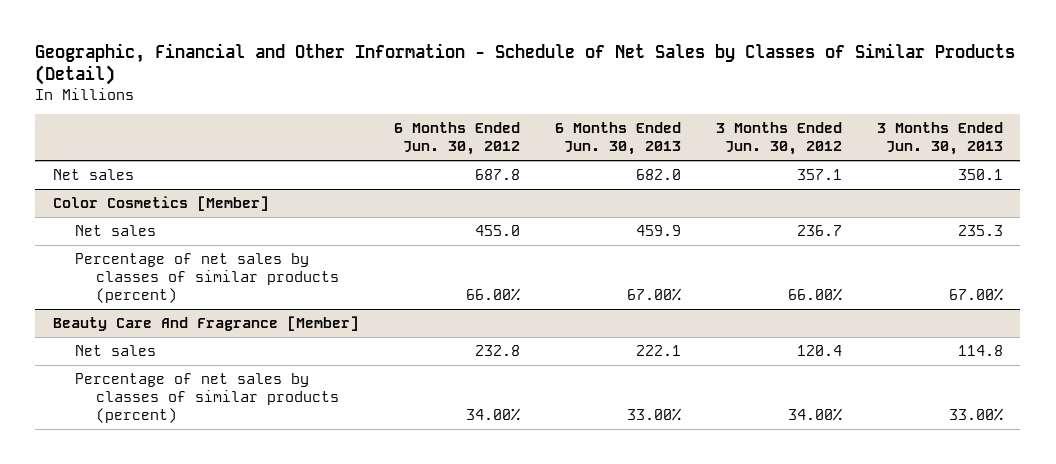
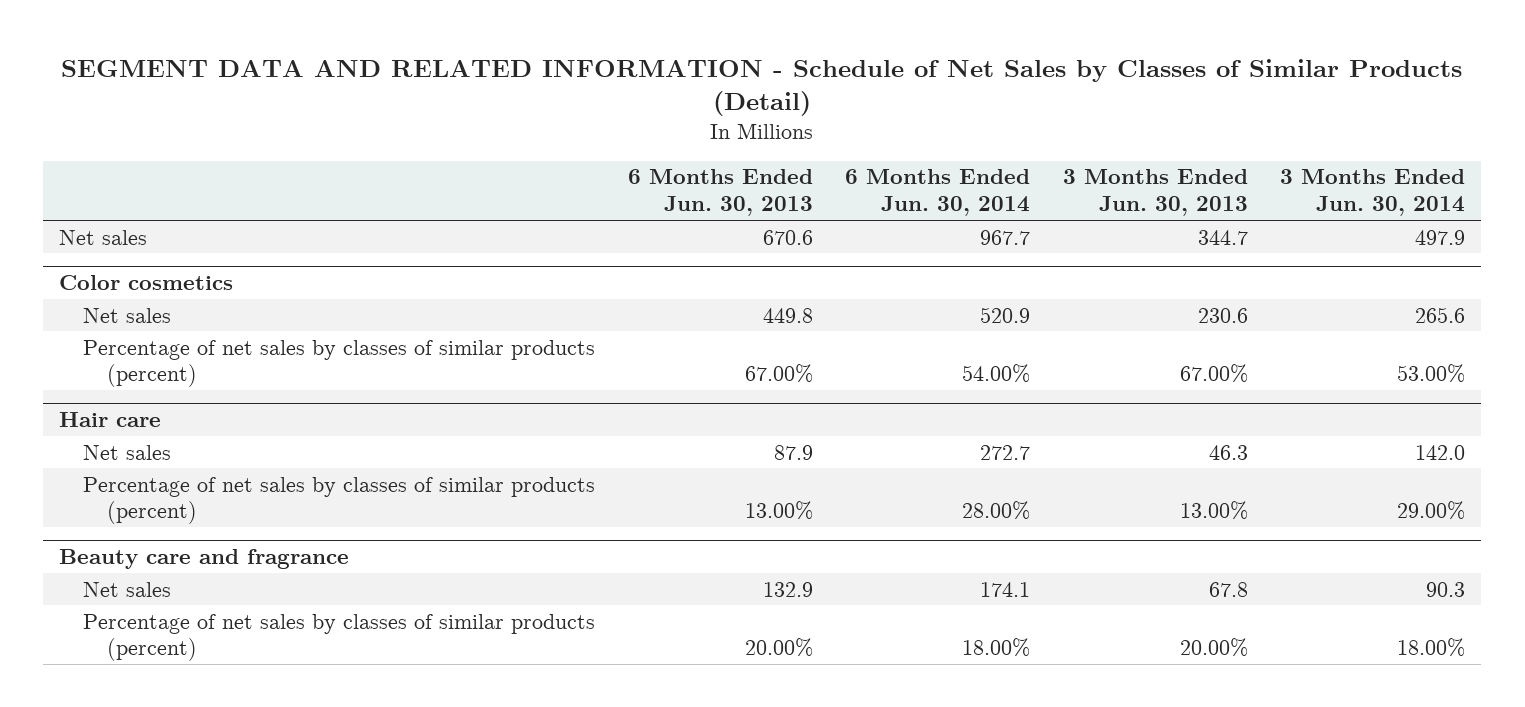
- Geographic, Financial and Other Information - Schedule of Net Sales by Classes of Similar Products (Detail)
+ SEGMENT DATA AND RELATED INFORMATION - Schedule of Net Sales by Classes of Similar Products (Detail)
- | 6 Months Ended Jun. 30, 2012 | 6 Months Ended Jun. 30, 2013 | 3 Months Ended Jun. 30, 2012 | 3 Months Ended Jun. 30, 2013
+ | 6 Months Ended Jun. 30, 2013 | 6 Months Ended Jun. 30, 2014 | 3 Months Ended Jun. 30, 2013 | 3 Months Ended Jun. 30, 2014
- Net sales | 687.8 | 682.0 | 357.1 | 350.1
- Color Cosmetics [Member]
- Net sales | 455.0 | 459.9 | 236.7 | 235.3
+ Net sales | 670.6 | 967.7 | 344.7 | 497.9
+ Color cosmetics
+ Net sales | 449.8 | 520.9 | 230.6 | 265.6
- Beauty Care And Fragrance [Member]
- Net sales | 232.8 | 222.1 | 120.4 | 114.8
- Percentage of net sales by classes of similar products (percent) | 34.00% | 33.00% | 34.00% | 33.00%
+ Hair care
+ Net sales | 87.9 | 272.7 | 46.3 | 142.0
+ Percentage of net sales by classes of similar products (percent) | 13.00% | 28.00% | 13.00% | 29.00%
+ Beauty care and fragrance
+ Net sales | 132.9 | 174.1 | 67.8 | 90.3
+ Percentage of net sales by classes of similar products (percent) | 20.00% | 18.00% | 20.00% | 18.00%

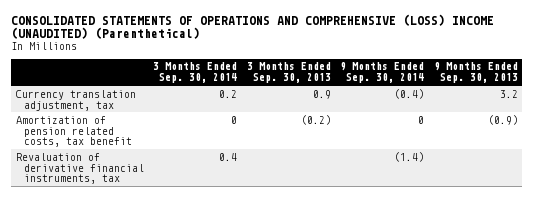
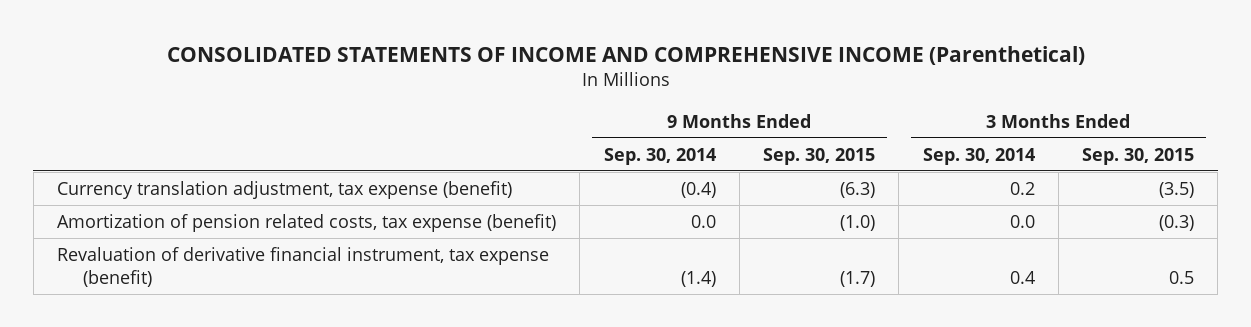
- CONSOLIDATED STATEMENTS OF OPERATIONS AND COMPREHENSIVE (LOSS) INCOME (UNAUDITED) (Parenthetical)
+ CONSOLIDATED STATEMENTS OF INCOME AND COMPREHENSIVE INCOME (Parenthetical)
- | 3 Months Ended Sep. 30, 2014 | 3 Months Ended Sep. 30, 2013 | 9 Months Ended Sep. 30, 2014 | 9 Months Ended Sep. 30, 2013
+ | 9 Months Ended Sep. 30, 2014 | 9 Months Ended Sep. 30, 2015 | 3 Months Ended Sep. 30, 2014 | 3 Months Ended Sep. 30, 2015
- Currency translation adjustment, tax | 0.2 | 0.9 | (0.4) | 3.2
- Amortization of pension related costs, tax benefit | 0 | (0.2) | 0 | (0.9)
- Revaluation of derivative financial instruments, tax | 0.4 | | (1.4) |
+ Currency translation adjustment, tax expense (benefit) | (0.4) | (6.3) | 0.2 | (3.5)
+ Amortization of pension related costs, tax expense (benefit) | 0.0 | (1.0) | 0.0 | (0.3)
+ Revaluation of derivative financial instrument, tax expense (benefit) | (1.4) | (1.7) | 0.4 | 0.5

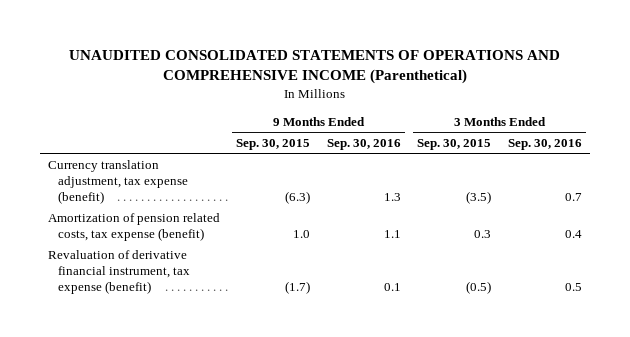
- CONSOLIDATED STATEMENTS OF INCOME AND COMPREHENSIVE INCOME (Parenthetical)
+ UNAUDITED CONSOLIDATED STATEMENTS OF OPERATIONS AND COMPREHENSIVE INCOME (Parenthetical)
- | 9 Months Ended Sep. 30, 2014 | 9 Months Ended Sep. 30, 2015 | 3 Months Ended Sep. 30, 2014 | 3 Months Ended Sep. 30, 2015
+ | 9 Months Ended Sep. 30, 2015 | 9 Months Ended Sep. 30, 2016 | 3 Months Ended Sep. 30, 2015 | 3 Months Ended Sep. 30, 2016
- Amortization of pension related costs, tax expense (benefit) | 0.0 | (1.0) | 0.0 | (0.3)
- Revaluation of derivative financial instrument, tax expense (benefit) | (1.4) | (1.7) | 0.4 | 0.5
+ Amortization of pension related costs, tax expense (benefit) | 1.0 | 1.1 | 0.3 | 0.4
+ Revaluation of derivative financial instrument, tax expense (benefit) | (1.7) | 0.1 | (0.5) | 0.5

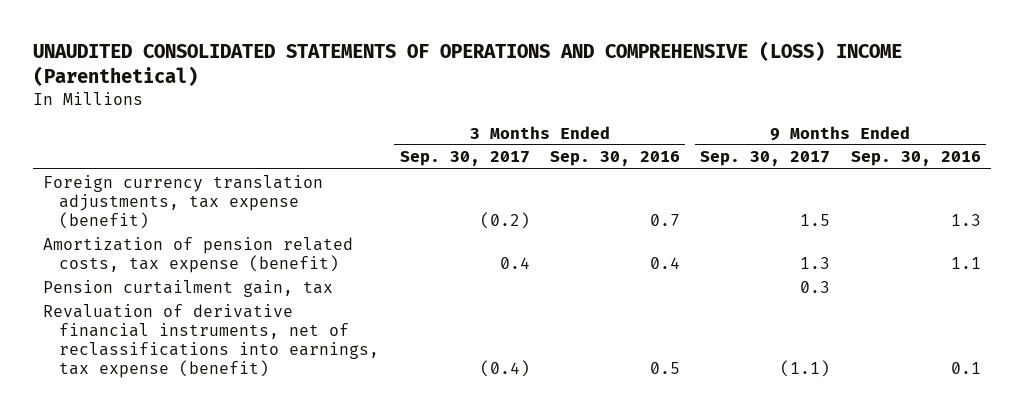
- UNAUDITED CONSOLIDATED STATEMENTS OF OPERATIONS AND COMPREHENSIVE INCOME (Parenthetical)
+ UNAUDITED CONSOLIDATED STATEMENTS OF OPERATIONS AND COMPREHENSIVE (LOSS) INCOME (Parenthetical)
- | 9 Months Ended Sep. 30, 2015 | 9 Months Ended Sep. 30, 2016 | 3 Months Ended Sep. 30, 2015 | 3 Months Ended Sep. 30, 2016
+ | 3 Months Ended Sep. 30, 2017 | 3 Months Ended Sep. 30, 2016 | 9 Months Ended Sep. 30, 2017 | 9 Months Ended Sep. 30, 2016
- Currency translation adjustment, tax expense (benefit) | (6.3) | 1.3 | (3.5) | 0.7
+ Foreign currency translation adjustments, tax expense (benefit) | (0.2) | 0.7 | 1.5 | 1.3
- Revaluation of derivative financial instrument, tax expense (benefit) | (1.7) | 0.1 | (0.5) | 0.5
+ Pension curtailment gain, tax | | | 0.3 |
+ Revaluation of derivative financial instruments, net of reclassifications into earnings, tax expense (benefit) | (0.4) | 0.5 | (1.1) | 0.1

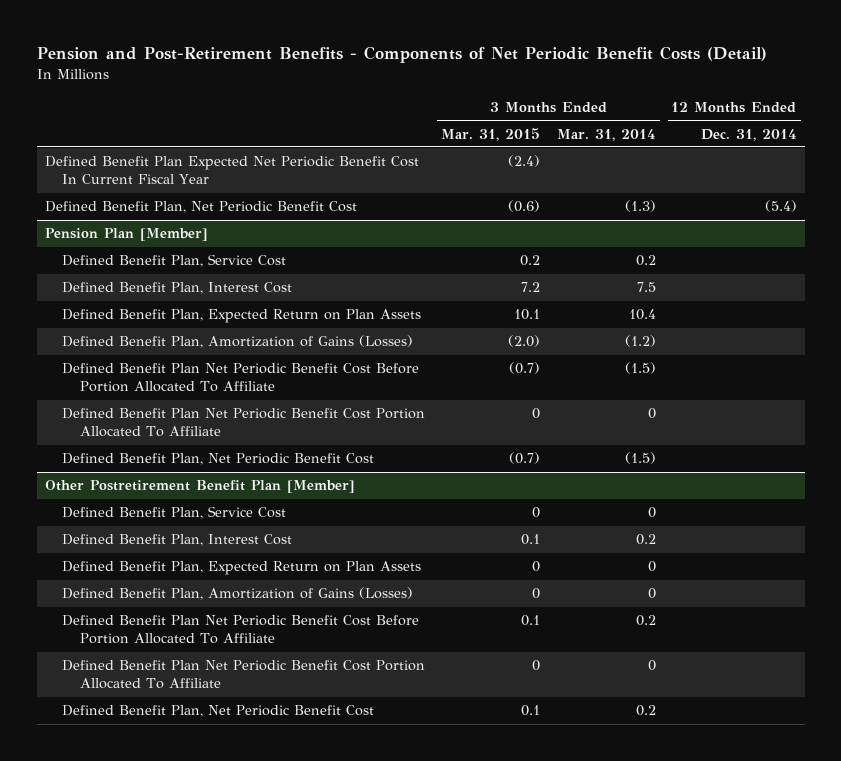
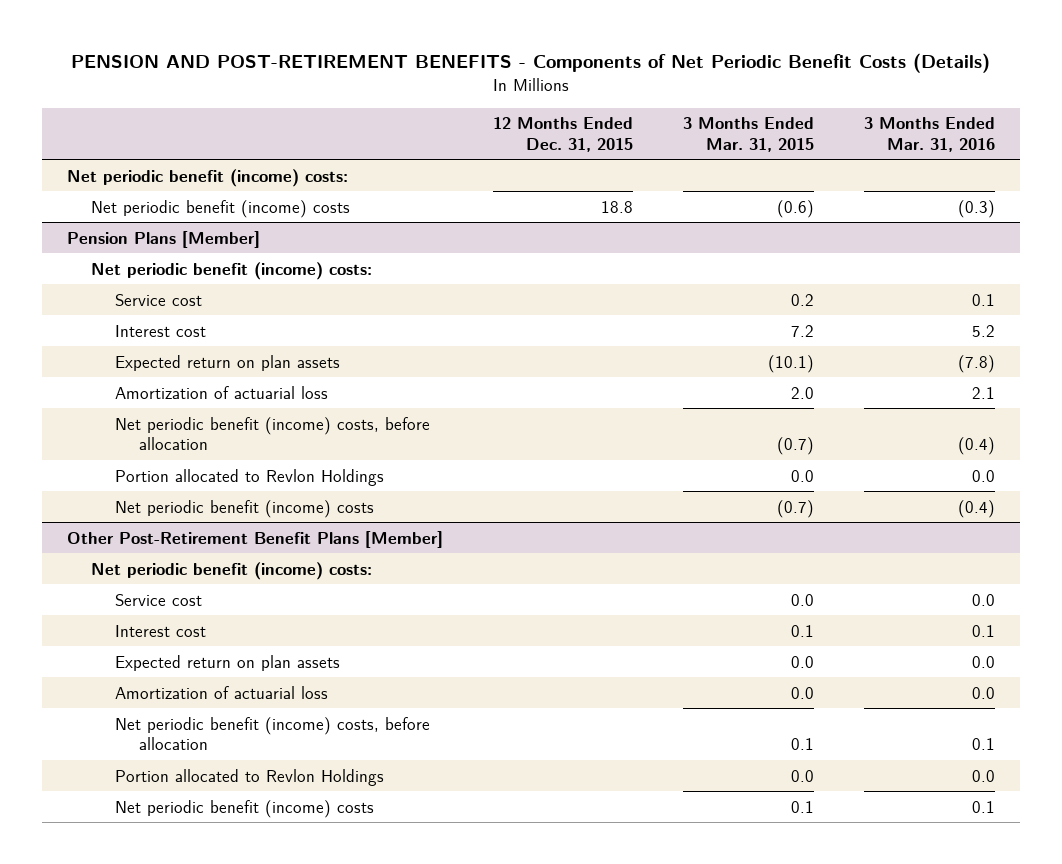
- Pension and Post-Retirement Benefits - Components of Net Periodic Benefit Costs (Detail)
+ PENSION AND POST-RETIREMENT BENEFITS - Components of Net Periodic Benefit Costs (Details)
- | 3 Months Ended Mar. 31, 2015 | 3 Months Ended Mar. 31, 2014 | 12 Months Ended Dec. 31, 2014
+ | 12 Months Ended Dec. 31, 2015 | 3 Months Ended Mar. 31, 2015 | 3 Months Ended Mar. 31, 2016
- Defined Benefit Plan Expected Net Periodic Benefit Cost In Current Fiscal Year | (2.4) | |
- Defined Benefit Plan, Net Periodic Benefit Cost | (0.6) | (1.3) | (5.4)
- Pension Plan [Member]
- Defined Benefit Plan, Service Cost | 0.2 | 0.2 |
- Defined Benefit Plan, Interest Cost | 7.2 | 7.5 |
- Defined Benefit Plan, Expected Return on Plan Assets | 10.1 | 10.4 |
- Defined Benefit Plan, Amortization of Gains (Losses) | (2.0) | (1.2) |
- Defined Benefit Plan Net Periodic Benefit Cost Before Portion Allocated To Affiliate | (0.7) | (1.5) |
- Defined Benefit Plan Net Periodic Benefit Cost Portion Allocated To Affiliate | 0 | 0 |
- Defined Benefit Plan, Net Periodic Benefit Cost | (0.7) | (1.5) |
- Other Postretirement Benefit Plan [Member]
- Defined Benefit Plan, Service Cost | 0 | 0 |
- Defined Benefit Plan, Interest Cost | 0.1 | 0.2 |
- Defined Benefit Plan, Expected Return on Plan Assets | 0 | 0 |
- Defined Benefit Plan, Amortization of Gains (Losses) | 0 | 0 |
- Defined Benefit Plan Net Periodic Benefit Cost Before Portion Allocated To Affiliate | 0.1 | 0.2 |
- Defined Benefit Plan Net Periodic Benefit Cost Portion Allocated To Affiliate | 0 | 0 |
- Defined Benefit Plan, Net Periodic Benefit Cost | 0.1 | 0.2 |
+ Net periodic benefit (income) costs:
+ Net periodic benefit (income) costs | 18.8 | (0.6) | (0.3)
+ Pension Plans [Member]
+ Net periodic benefit (income) costs:
+ Service cost | | 0.2 | 0.1
+ Interest cost | | 7.2 | 5.2
+ Expected return on plan assets | | (10.1) | (7.8)
+ Amortization of actuarial loss | | 2.0 | 2.1
+ Net periodic benefit (income) costs, before allocation | | (0.7) | (0.4)
+ Portion allocated to Revlon Holdings | | 0.0 | 0.0
+ Net periodic benefit (income) costs | | (0.7) | (0.4)
+ Other Post-Retirement Benefit Plans [Member]
+ Net periodic benefit (income) costs:
+ Service cost | | 0.0 | 0.0
+ Interest cost | | 0.1 | 0.1
+ Expected return on plan assets | | 0.0 | 0.0
+ Amortization of actuarial loss | | 0.0 | 0.0
+ Net periodic benefit (income) costs, before allocation | | 0.1 | 0.1
+ Portion allocated to Revlon Holdings | | 0.0 | 0.0
+ Net periodic benefit (income) costs | | 0.1 | 0.1

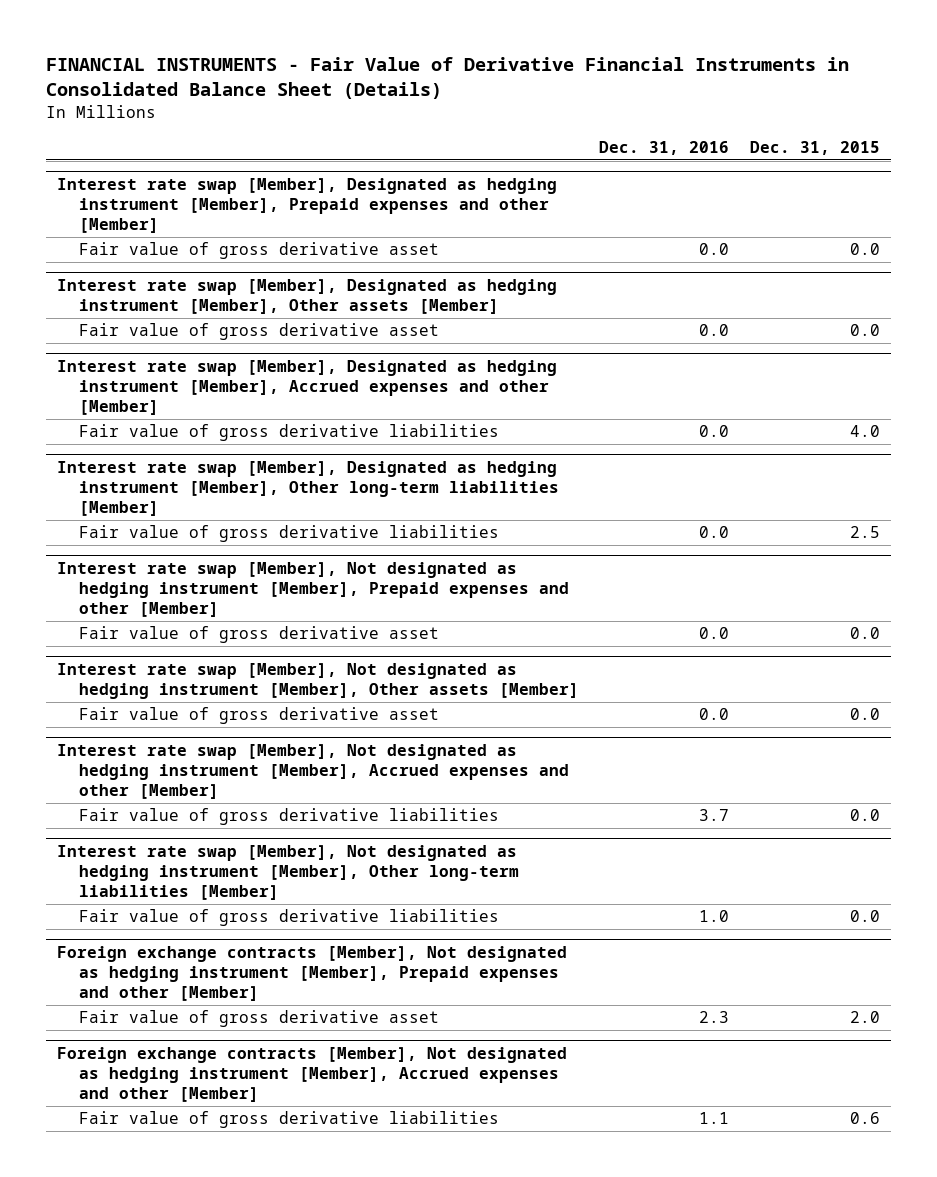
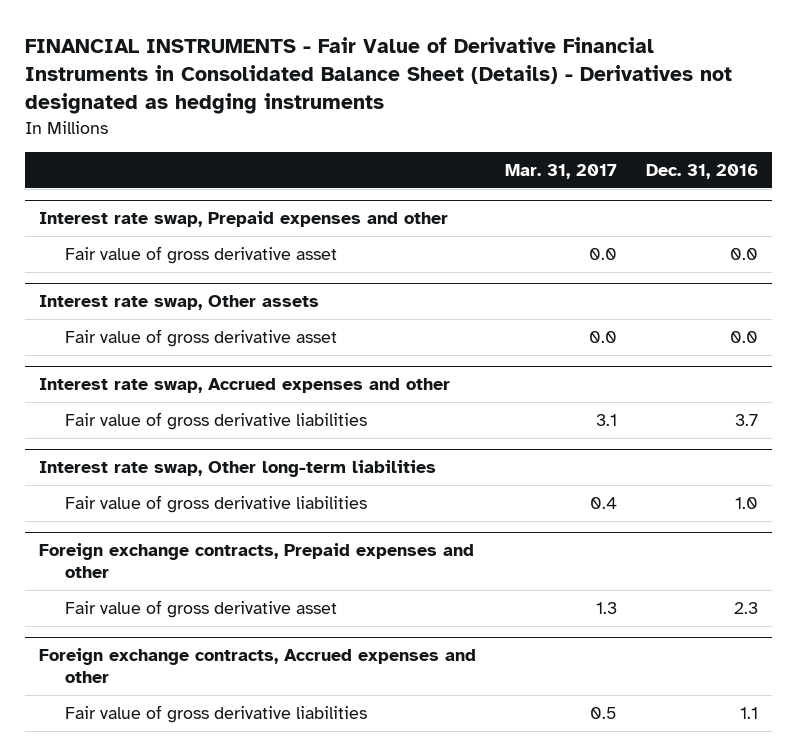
- FINANCIAL INSTRUMENTS - Fair Value of Derivative Financial Instruments in Consolidated Balance Sheet (Details)
+ FINANCIAL INSTRUMENTS - Fair Value of Derivative Financial Instruments in Consolidated Balance Sheet (Details) - Derivatives not designated as hedging instruments
- | Dec. 31, 2016 | Dec. 31, 2015
+ | Mar. 31, 2017 | Dec. 31, 2016
- Interest rate swap [Member], Designated as hedging instrument [Member], Prepaid expenses and other [Member]
- Fair value of gross derivative asset | 0.0 | 0.0
- Interest rate swap [Member], Designated as hedging instrument [Member], Other assets [Member]
- Fair value of gross derivative asset | 0.0 | 0.0
- Interest rate swap [Member], Designated as hedging instrument [Member], Accrued expenses and other [Member]
- Fair value of gross derivative liabilities | 0.0 | 4.0
- Interest rate swap [Member], Designated as hedging instrument [Member], Other long-term liabilities [Member]
- Fair value of gross derivative liabilities | 0.0 | 2.5
- Interest rate swap [Member], Not designated as hedging instrument [Member], Prepaid expenses and other [Member]
+ Interest rate swap, Prepaid expenses and other
- Interest rate swap [Member], Not designated as hedging instrument [Member], Other assets [Member]
+ Interest rate swap, Other assets
- Interest rate swap [Member], Not designated as hedging instrument [Member], Accrued expenses and other [Member]
+ Interest rate swap, Accrued expenses and other
- Interest rate swap [Member], Not designated as hedging instrument [Member], Other long-term liabilities [Member]
+ Interest rate swap, Other long-term liabilities
- Foreign exchange contracts [Member], Not designated as hedging instrument [Member], Prepaid expenses and other [Member]
+ Foreign exchange contracts, Prepaid expenses and other
- Foreign exchange contracts [Member], Not designated as hedging instrument [Member], Accrued expenses and other [Member]
+ Foreign exchange contracts, Accrued expenses and other

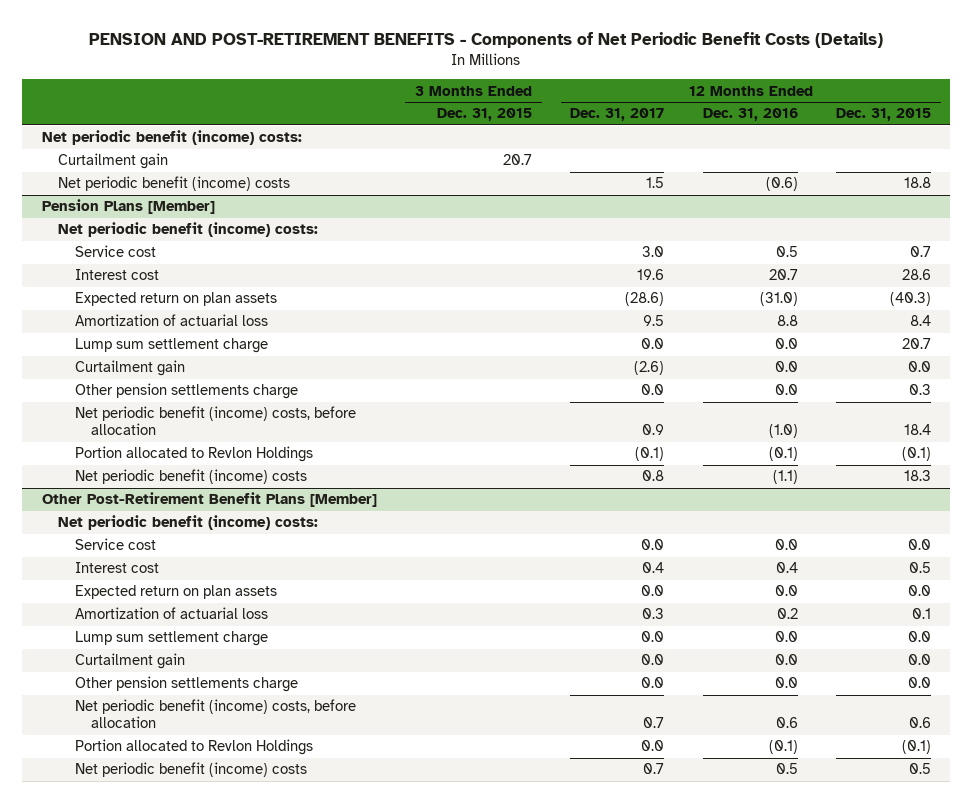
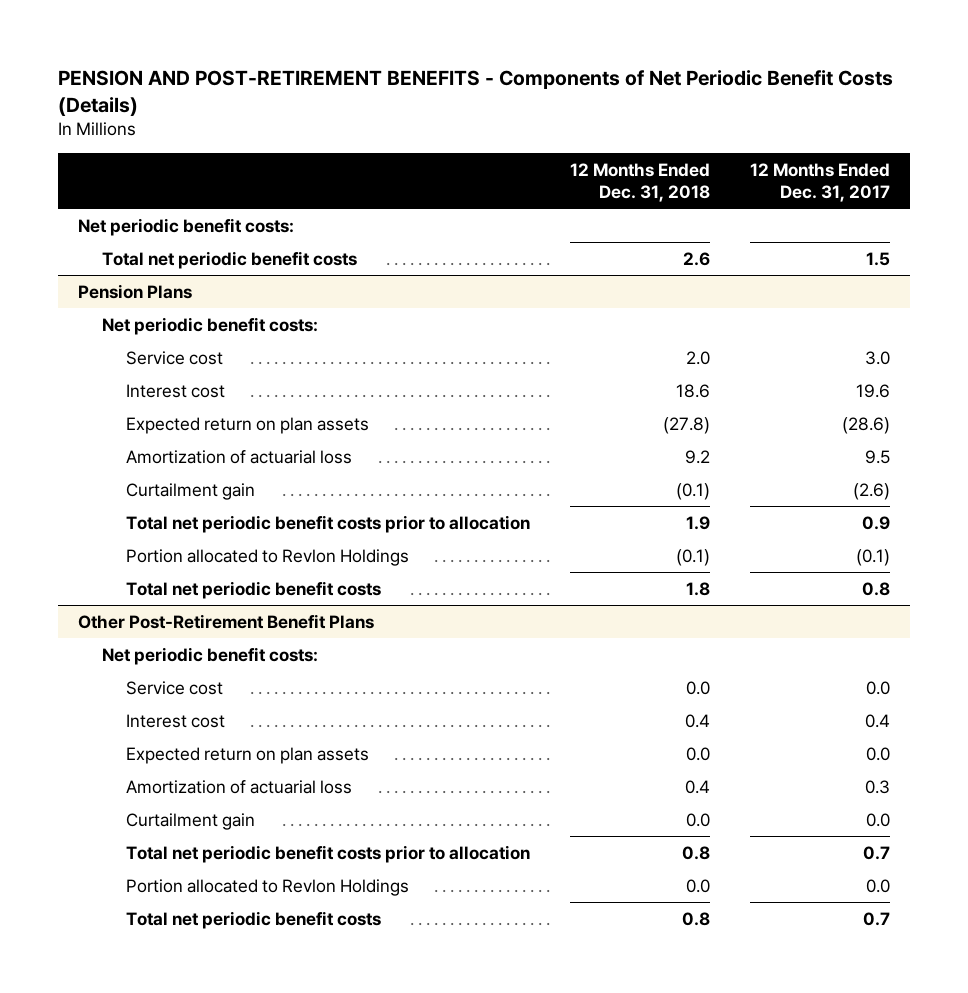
- | 3 Months Ended Dec. 31, 2015 | 12 Months Ended Dec. 31, 2017 | 12 Months Ended Dec. 31, 2016 | 12 Months Ended Dec. 31, 2015
+ | 12 Months Ended Dec. 31, 2018 | 12 Months Ended Dec. 31, 2017
- Net periodic benefit (income) costs:
- Curtailment gain | 20.7 | | |
- Net periodic benefit (income) costs | | 1.5 | (0.6) | 18.8
- Pension Plans [Member]
- Net periodic benefit (income) costs:
+ Net periodic benefit costs:
+ Total net periodic benefit costs | 2.6 | 1.5
+ Pension Plans
+ Net periodic benefit costs:
- Lump sum settlement charge | | 0.0 | 0.0 | 20.7
- Other pension settlements charge | | 0.0 | 0.0 | 0.3
- Net periodic benefit (income) costs, before allocation | | 0.9 | (1.0) | 18.4
+ Total net periodic benefit costs prior to allocation | 1.9 | 0.9
- Net periodic benefit (income) costs | | 0.8 | (1.1) | 18.3
- Other Post-Retirement Benefit Plans [Member]
- Net periodic benefit (income) costs:
+ Total net periodic benefit costs | 1.8 | 0.8
+ Other Post-Retirement Benefit Plans
+ Net periodic benefit costs:
- Lump sum settlement charge | | 0.0 | 0.0 | 0.0
- Other pension settlements charge | | 0.0 | 0.0 | 0.0
- Net periodic benefit (income) costs, before allocation | | 0.7 | 0.6 | 0.6
+ Total net periodic benefit costs prior to allocation | 0.8 | 0.7
- Net periodic benefit (income) costs | | 0.7 | 0.5 | 0.5
+ Total net periodic benefit costs | 0.8 | 0.7

